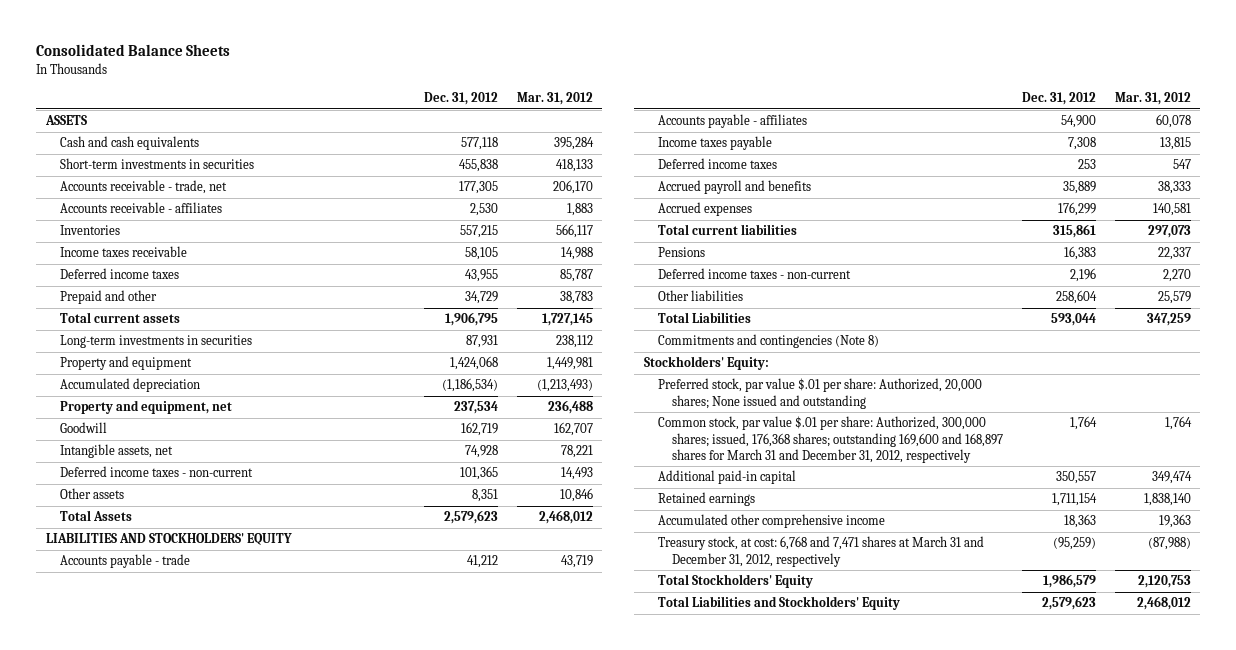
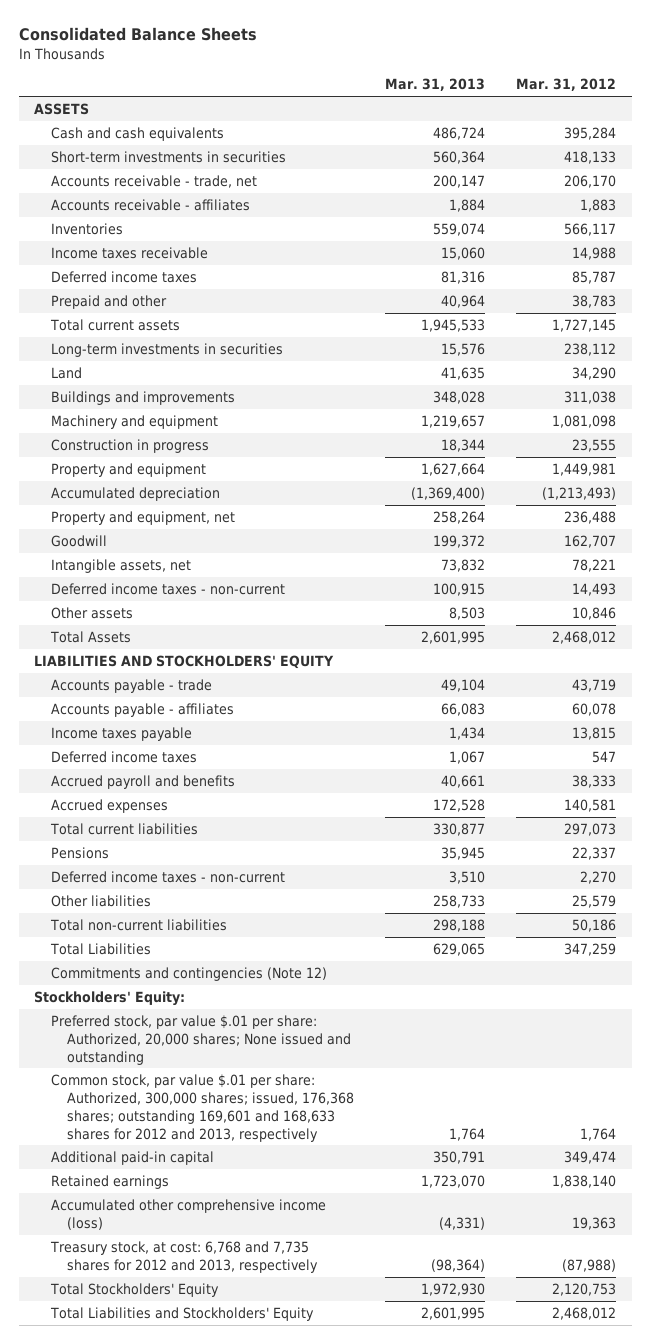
- | Dec. 31, 2012 | Mar. 31, 2012
+ | Mar. 31, 2013 | Mar. 31, 2012
+ Land | 41,635 | 34,290
+ Buildings and improvements | 348,028 | 311,038
+ Machinery and equipment | 1,219,657 | 1,081,098
+ Construction in progress | 18,344 | 23,555
+ Total non-current liabilities | 298,188 | 50,186
- Commitments and contingencies (Note 8)
+ Commitments and contingencies (Note 12)
- Common stock, par value $.01 per share: Authorized, 300,000 shares; issued, 176,368 shares; outstanding 169,600 and 168,897 shares for March 31 and December 31, 2012, respectively | 1,764 | 1,764
+ Common stock, par value $.01 per share: Authorized, 300,000 shares; issued, 176,368 shares; outstanding 169,601 and 168,633 shares for 2012 and 2013, respectively | 1,764 | 1,764
- Accumulated other comprehensive income | 18,363 | 19,363
- Treasury stock, at cost: 6,768 and 7,471 shares at March 31 and December 31, 2012, respectively | (95,259) | (87,988)
+ Accumulated other comprehensive income (loss) | (4,331) | 19,363
+ Treasury stock, at cost: 6,768 and 7,735 shares for 2012 and 2013, respectively | (98,364) | (87,988)

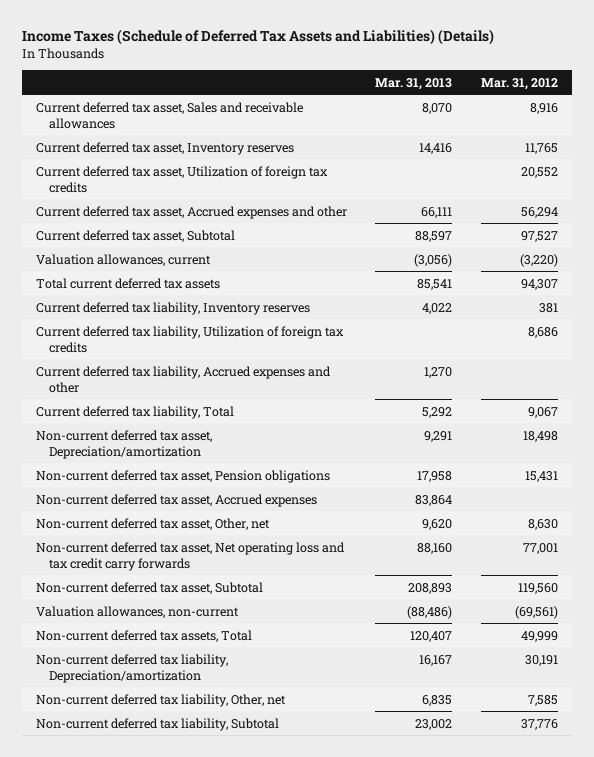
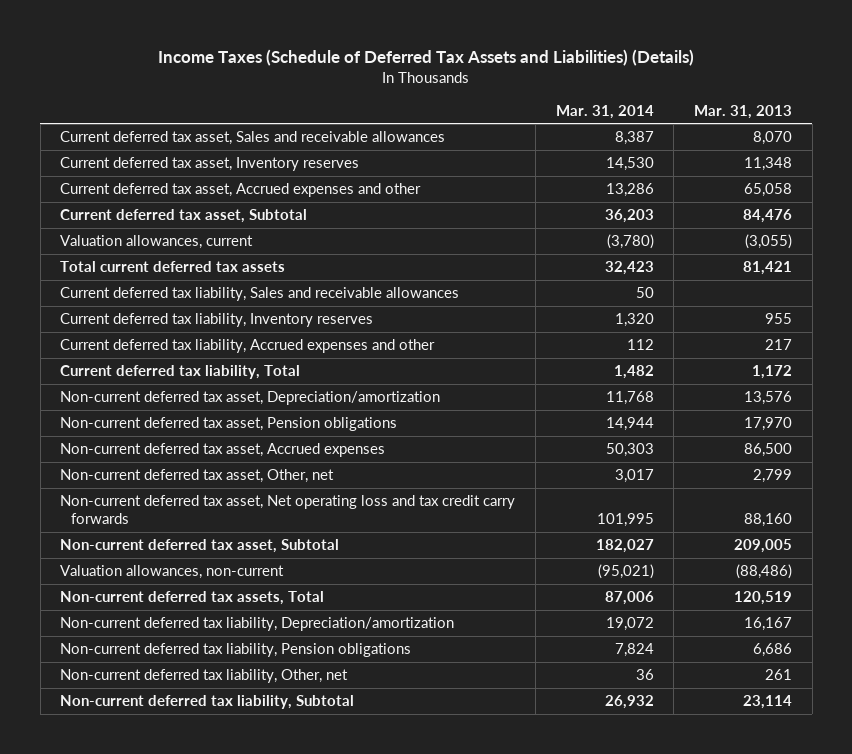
- | Mar. 31, 2013 | Mar. 31, 2012
+ | Mar. 31, 2014 | Mar. 31, 2013
- Current deferred tax asset, Inventory reserves | 14,416 | 11,765
- Current deferred tax asset, Utilization of foreign tax credits | | 20,552
- Current deferred tax asset, Accrued expenses and other | 66,111 | 56,294
- Current deferred tax asset, Subtotal | 88,597 | 97,527
- Valuation allowances, current | (3,056) | (3,220)
- Total current deferred tax assets | 85,541 | 94,307
- Current deferred tax liability, Inventory reserves | 4,022 | 381
- Current deferred tax liability, Utilization of foreign tax credits | | 8,686
- Current deferred tax liability, Accrued expenses and other | 1,270 |
- Current deferred tax liability, Total | 5,292 | 9,067
- Non-current deferred tax asset, Depreciation/amortization | 9,291 | 18,498
- Non-current deferred tax asset, Pension obligations | 17,958 | 15,431
- Non-current deferred tax asset, Accrued expenses | 83,864 |
- Non-current deferred tax asset, Other, net | 9,620 | 8,630
+ Current deferred tax asset, Inventory reserves | 14,530 | 11,348
+ Current deferred tax asset, Accrued expenses and other | 13,286 | 65,058
+ Current deferred tax asset, Subtotal | 36,203 | 84,476
+ Valuation allowances, current | (3,780) | (3,055)
+ Total current deferred tax assets | 32,423 | 81,421
+ Current deferred tax liability, Sales and receivable allowances | 50 |
+ Current deferred tax liability, Inventory reserves | 1,320 | 955
+ Current deferred tax liability, Accrued expenses and other | 112 | 217
+ Current deferred tax liability, Total | 1,482 | 1,172
+ Non-current deferred tax asset, Depreciation/amortization | 11,768 | 13,576
+ Non-current deferred tax asset, Pension obligations | 14,944 | 17,970
+ Non-current deferred tax asset, Accrued expenses | 50,303 | 86,500
+ Non-current deferred tax asset, Other, net | 3,017 | 2,799
- Non-current deferred tax asset, Subtotal | 208,893 | 119,560
+ Non-current deferred tax asset, Subtotal | 182,027 | 209,005
- Non-current deferred tax assets, Total | 120,407 | 49,999
+ Non-current deferred tax assets, Total | 87,006 | 120,519
- Non-current deferred tax liability, Other, net | 6,835 | 7,585
- Non-current deferred tax liability, Subtotal | 23,002 | 37,776
+ Non-current deferred tax liability, Pension obligations | 7,824 | 6,686
+ Non-current deferred tax liability, Other, net | 36 | 261
+ Non-current deferred tax liability, Subtotal | 26,932 | 23,114

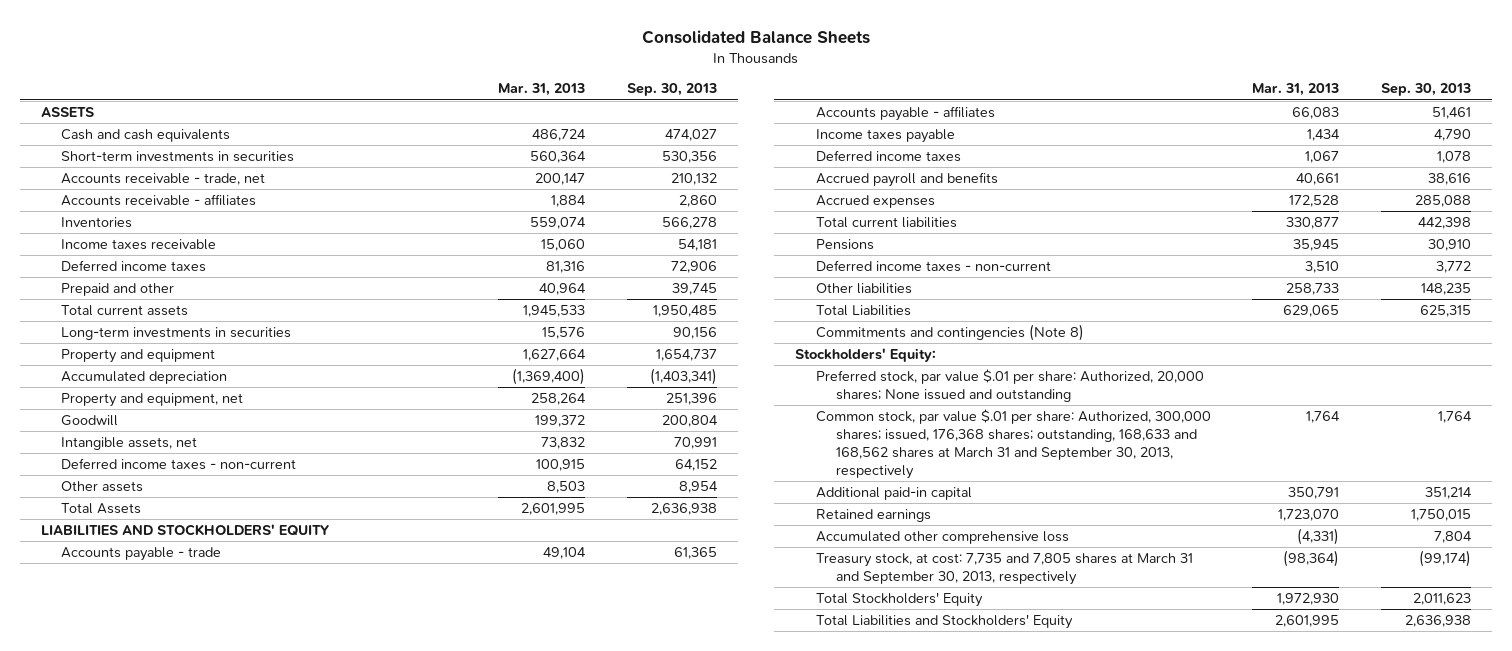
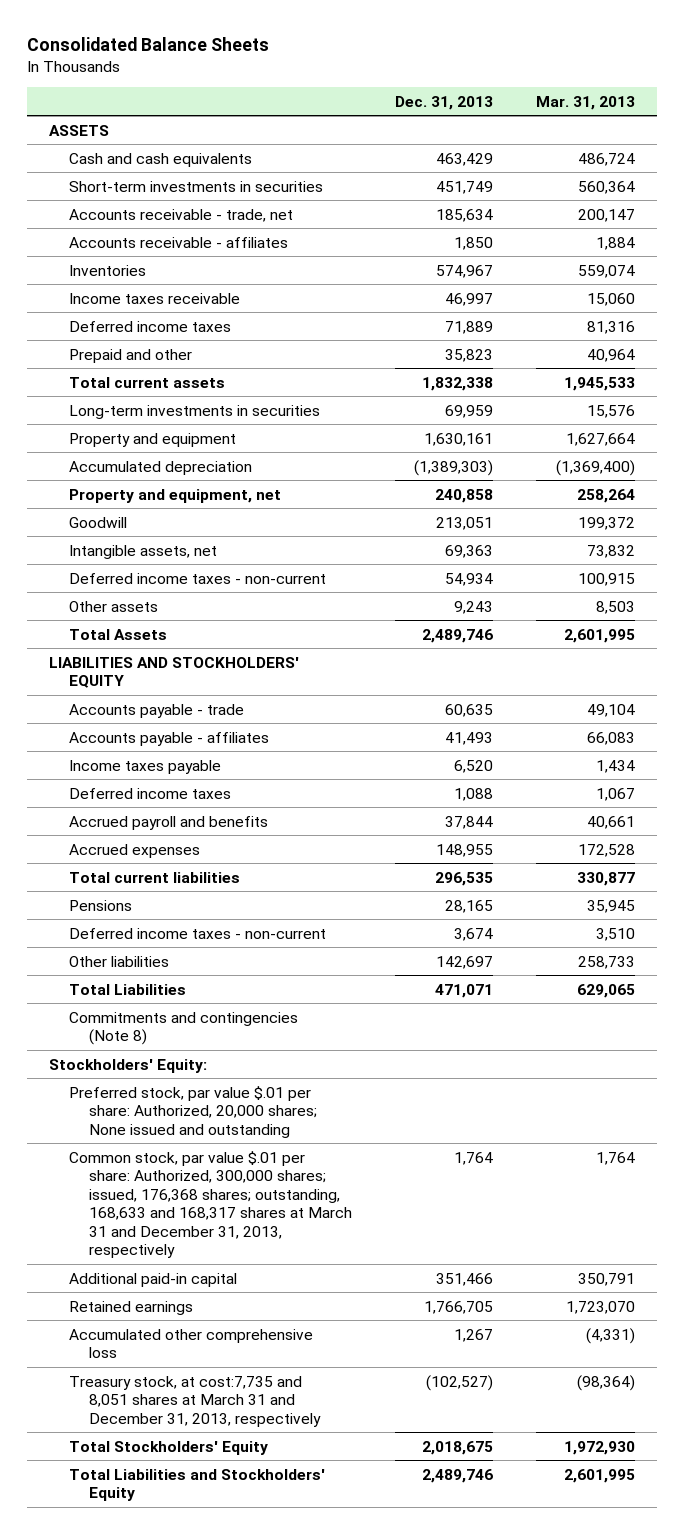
- | Mar. 31, 2013 | Sep. 30, 2013
+ | Dec. 31, 2013 | Mar. 31, 2013
- Common stock, par value $.01 per share: Authorized, 300,000 shares; issued, 176,368 shares; outstanding, 168,633 and 168,562 shares at March 31 and September 30, 2013, respectively | 1,764 | 1,764
+ Common stock, par value $.01 per share: Authorized, 300,000 shares; issued, 176,368 shares; outstanding, 168,633 and 168,317 shares at March 31 and December 31, 2013, respectively | 1,764 | 1,764
- Treasury stock, at cost: 7,735 and 7,805 shares at March 31 and September 30, 2013, respectively | (98,364) | (99,174)
+ Treasury stock, at cost:7,735 and 8,051 shares at March 31 and December 31, 2013, respectively | (102,527) | (98,364)

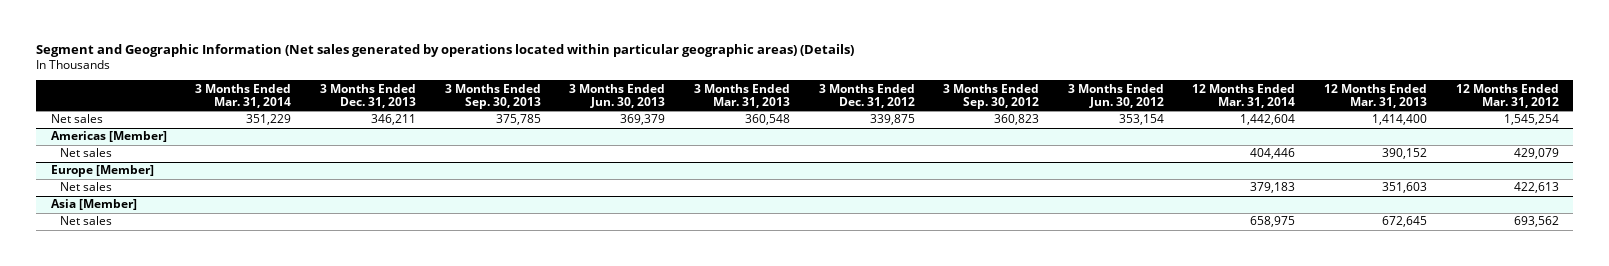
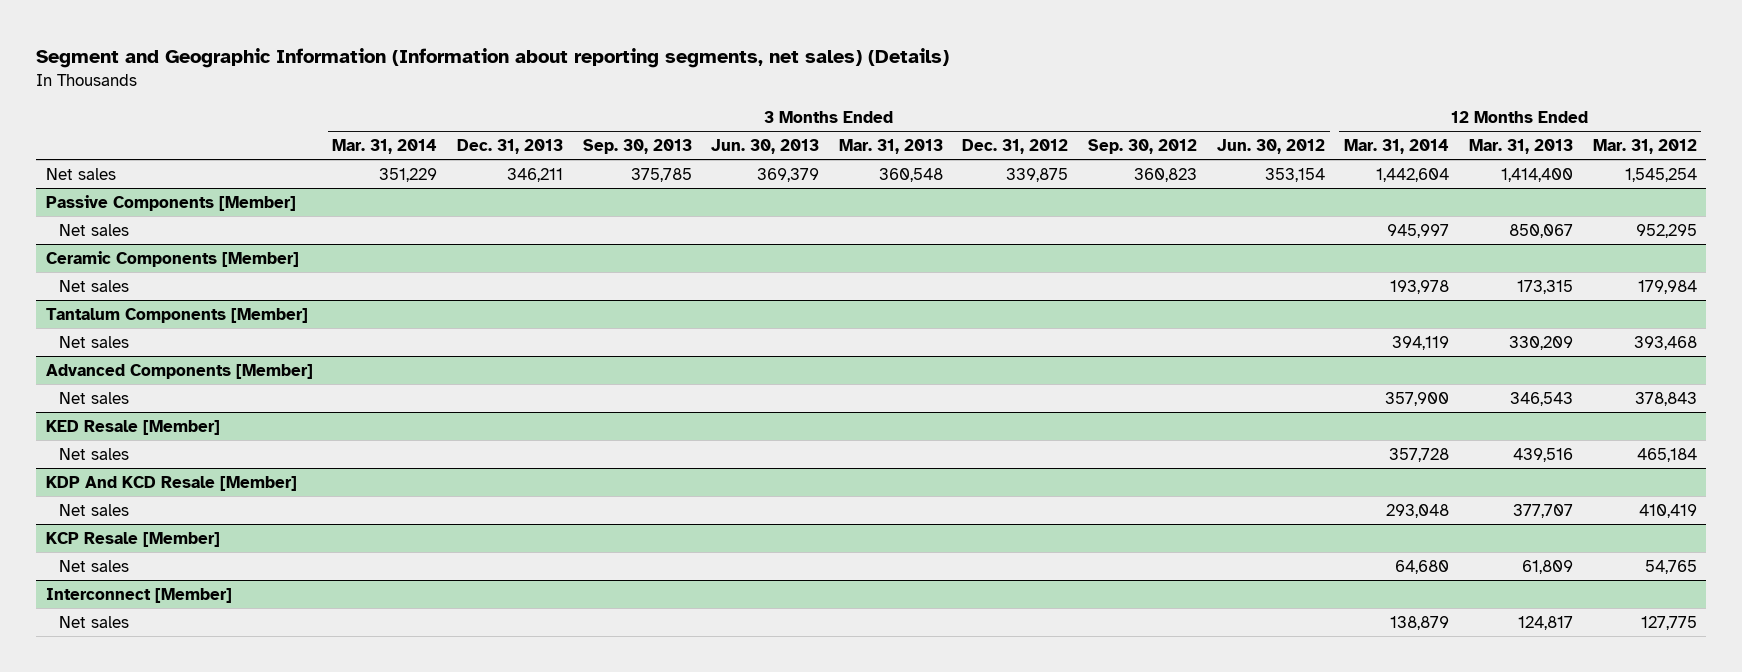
- Segment and Geographic Information (Net sales generated by operations located within particular geographic areas) (Details)
+ Segment and Geographic Information (Information about reporting segments, net sales) (Details)
- Americas [Member]
- Net sales | | | | | | | | | 404,446 | 390,152 | 429,079
- Europe [Member]
- Net sales | | | | | | | | | 379,183 | 351,603 | 422,613
- Asia [Member]
- Net sales | | | | | | | | | 658,975 | 672,645 | 693,562
+ Passive Components [Member]
+ Net sales | | | | | | | | | 945,997 | 850,067 | 952,295
+ Ceramic Components [Member]
+ Net sales | | | | | | | | | 193,978 | 173,315 | 179,984
+ Tantalum Components [Member]
+ Net sales | | | | | | | | | 394,119 | 330,209 | 393,468
+ Advanced Components [Member]
+ Net sales | | | | | | | | | 357,900 | 346,543 | 378,843
+ KED Resale [Member]
+ Net sales | | | | | | | | | 357,728 | 439,516 | 465,184
+ KDP And KCD Resale [Member]
+ Net sales | | | | | | | | | 293,048 | 377,707 | 410,419
+ KCP Resale [Member]
+ Net sales | | | | | | | | | 64,680 | 61,809 | 54,765
+ Interconnect [Member]
+ Net sales | | | | | | | | | 138,879 | 124,817 | 127,775

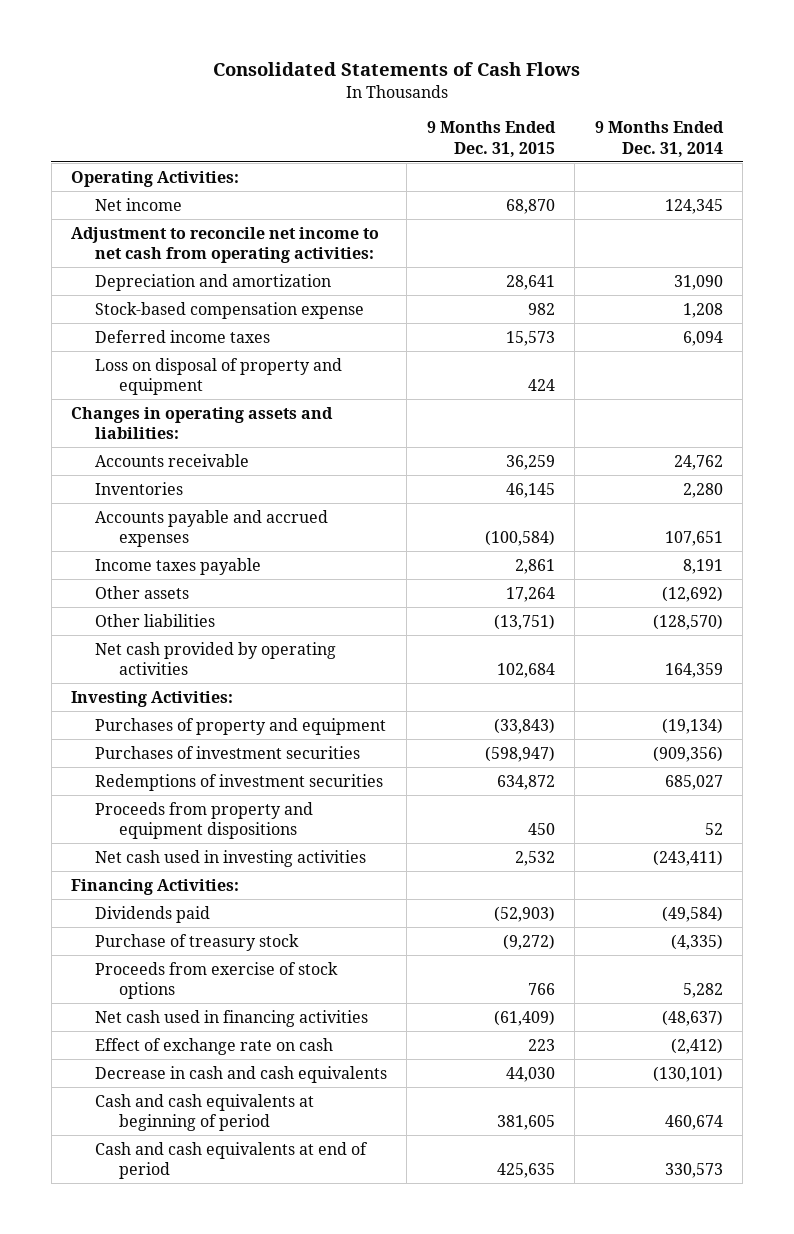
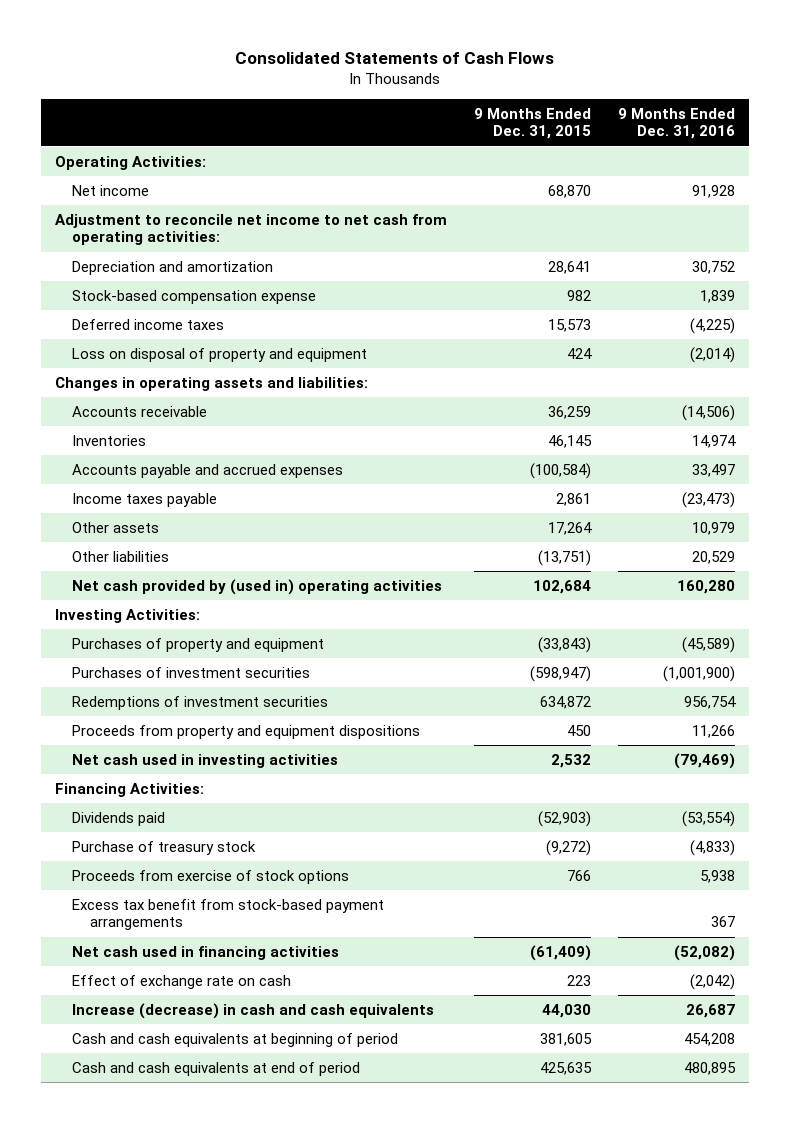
- | 9 Months Ended Dec. 31, 2015 | 9 Months Ended Dec. 31, 2014
+ | 9 Months Ended Dec. 31, 2015 | 9 Months Ended Dec. 31, 2016
- Net cash provided by operating activities | 102,684 | 164,359
+ Net cash provided by (used in) operating activities | 102,684 | 160,280
+ Excess tax benefit from stock-based payment arrangements | | 367
- Decrease in cash and cash equivalents | 44,030 | (130,101)
+ Increase (decrease) in cash and cash equivalents | 44,030 | 26,687

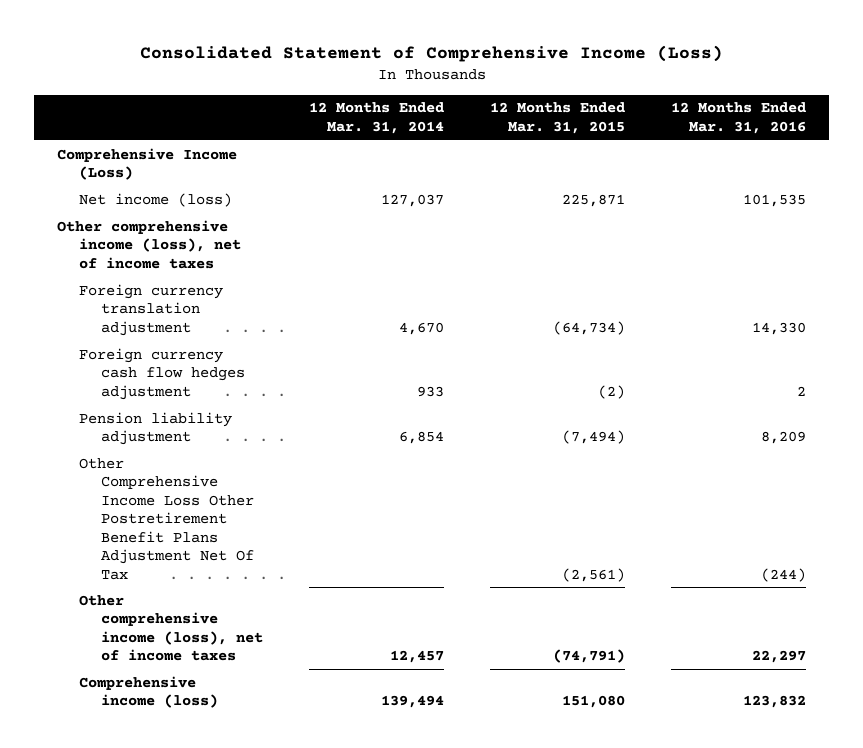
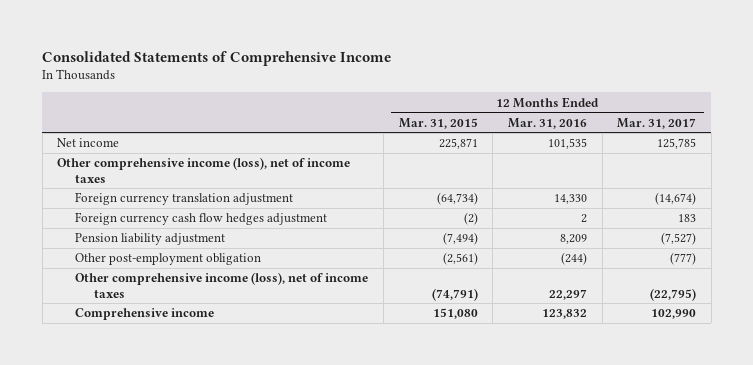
- Consolidated Statement of Comprehensive Income (Loss)
+ Consolidated Statements of Comprehensive Income
- | 12 Months Ended Mar. 31, 2014 | 12 Months Ended Mar. 31, 2015 | 12 Months Ended Mar. 31, 2016
+ | 12 Months Ended Mar. 31, 2015 | 12 Months Ended Mar. 31, 2016 | 12 Months Ended Mar. 31, 2017
- Comprehensive Income (Loss)
- Net income (loss) | 127,037 | 225,871 | 101,535
+ Net income | 225,871 | 101,535 | 125,785
- Other Comprehensive Income Loss Other Postretirement Benefit Plans Adjustment Net Of Tax | | (2,561) | (244)
+ Other post-employment obligation | (2,561) | (244) | (777)
- Comprehensive income (loss) | 139,494 | 151,080 | 123,832
+ Comprehensive income | 151,080 | 123,832 | 102,990

